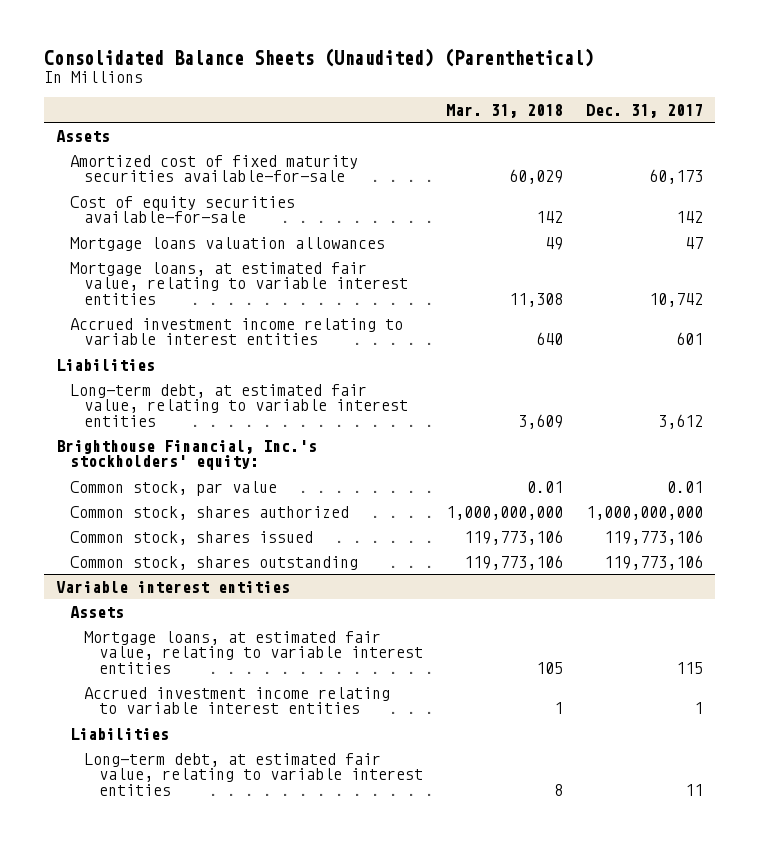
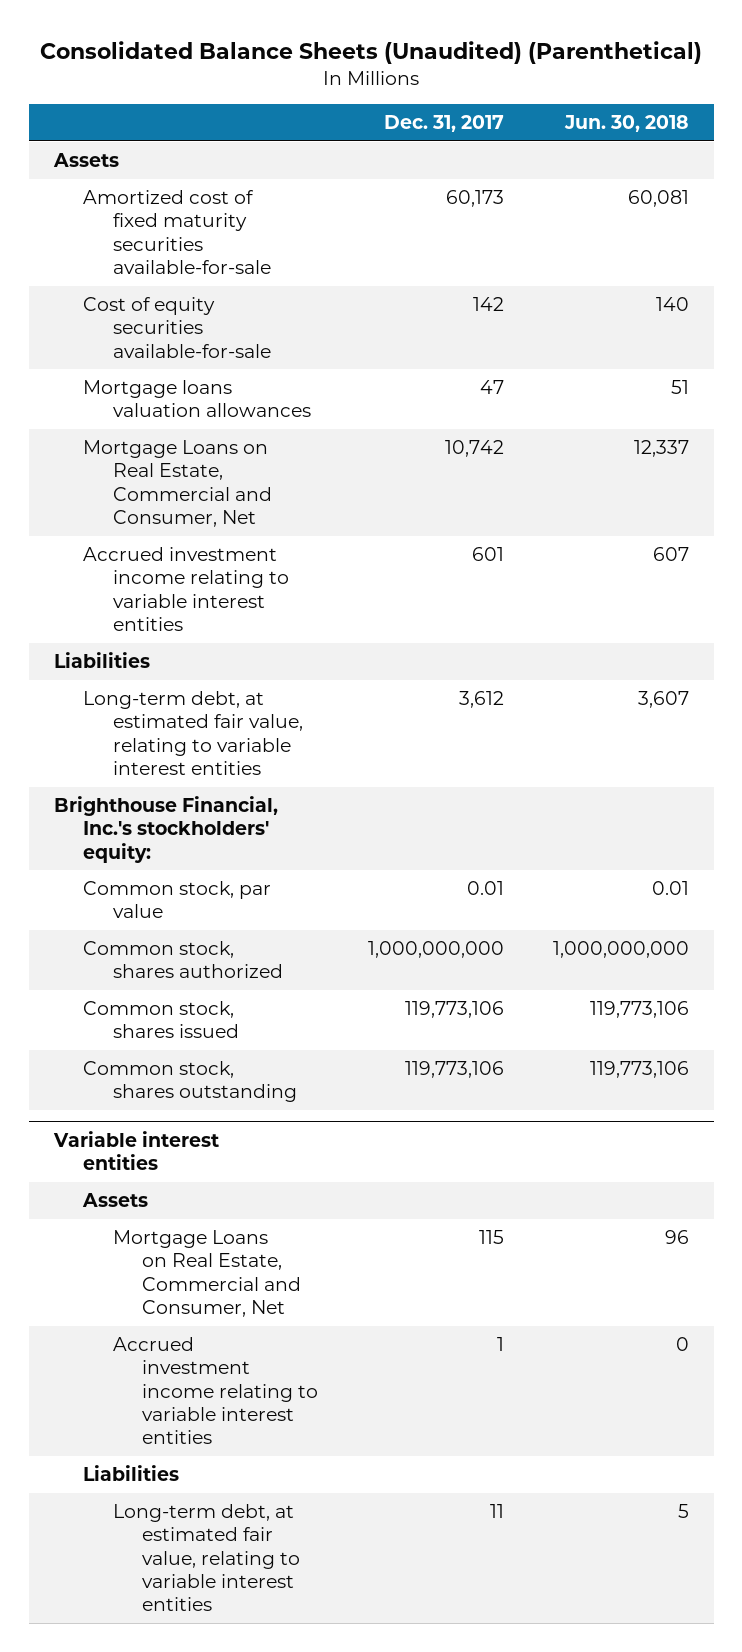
- | Mar. 31, 2018 | Dec. 31, 2017
+ | Dec. 31, 2017 | Jun. 30, 2018
- Mortgage loans, at estimated fair value, relating to variable interest entities | 11,308 | 10,742
+ Mortgage Loans on Real Estate, Commercial and Consumer, Net | 10,742 | 12,337
@ Variable interest entities
- Mortgage loans, at estimated fair value, relating to variable interest entities | 105 | 115
+ Mortgage Loans on Real Estate, Commercial and Consumer, Net | 115 | 96

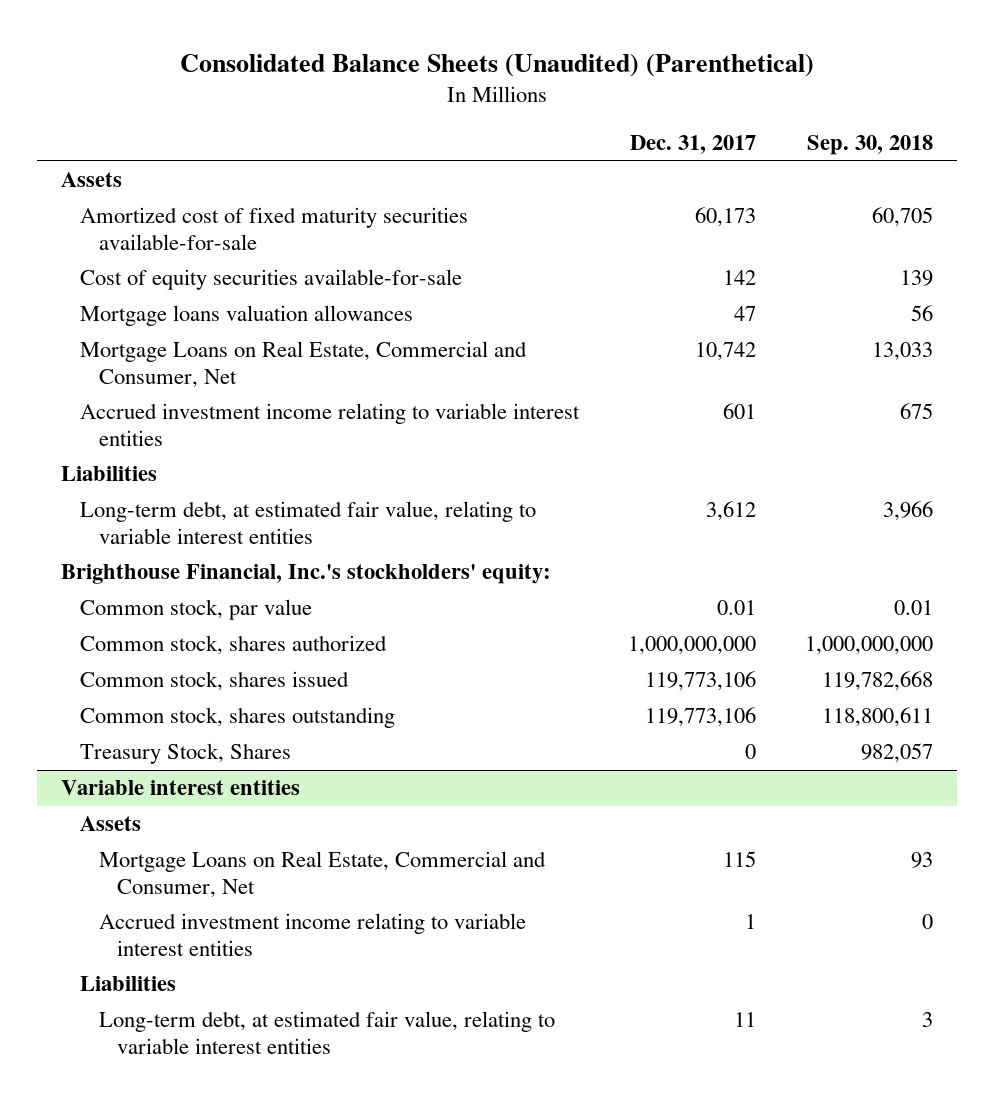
- | Dec. 31, 2017 | Jun. 30, 2018
+ | Dec. 31, 2017 | Sep. 30, 2018
+ Treasury Stock, Shares | 0 | 982,057

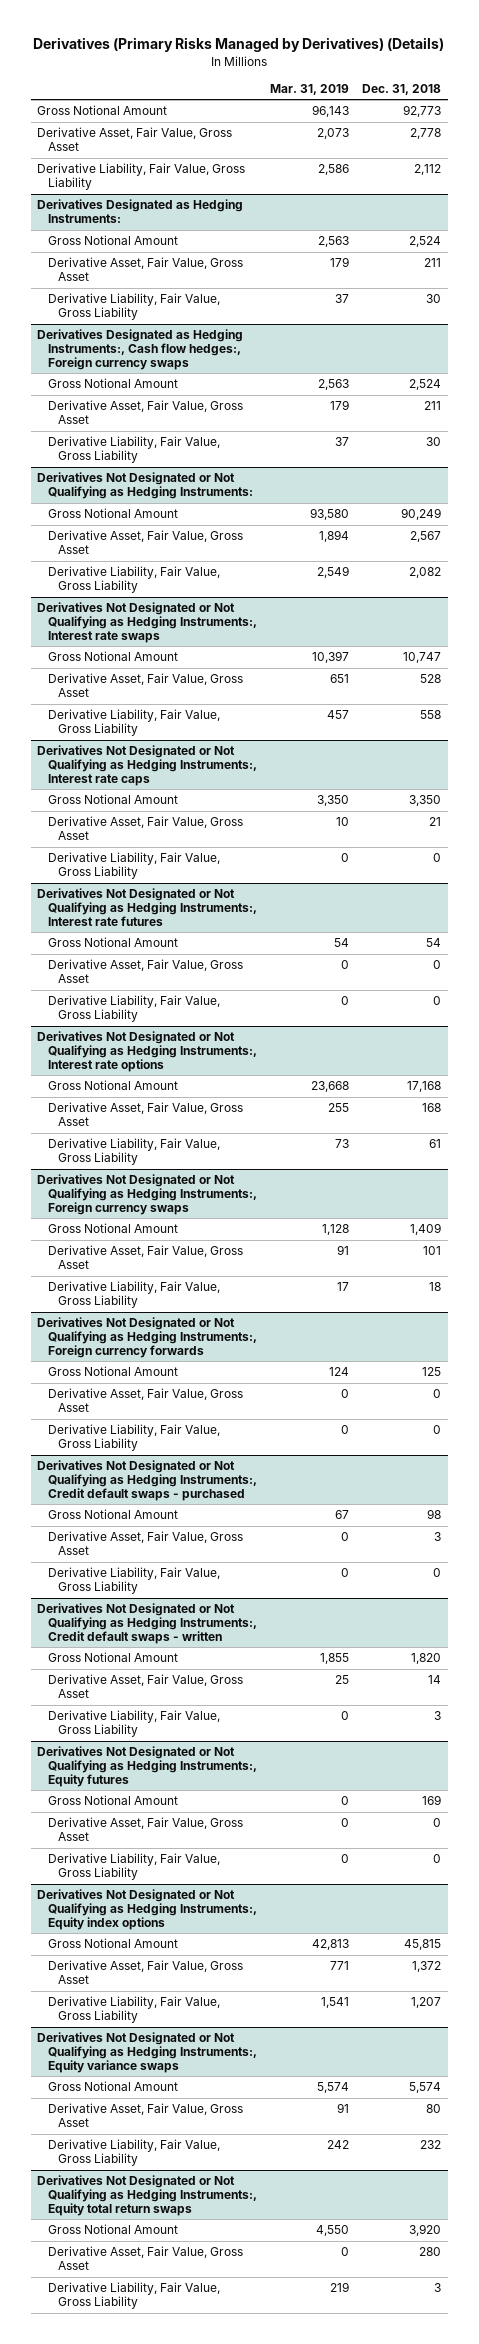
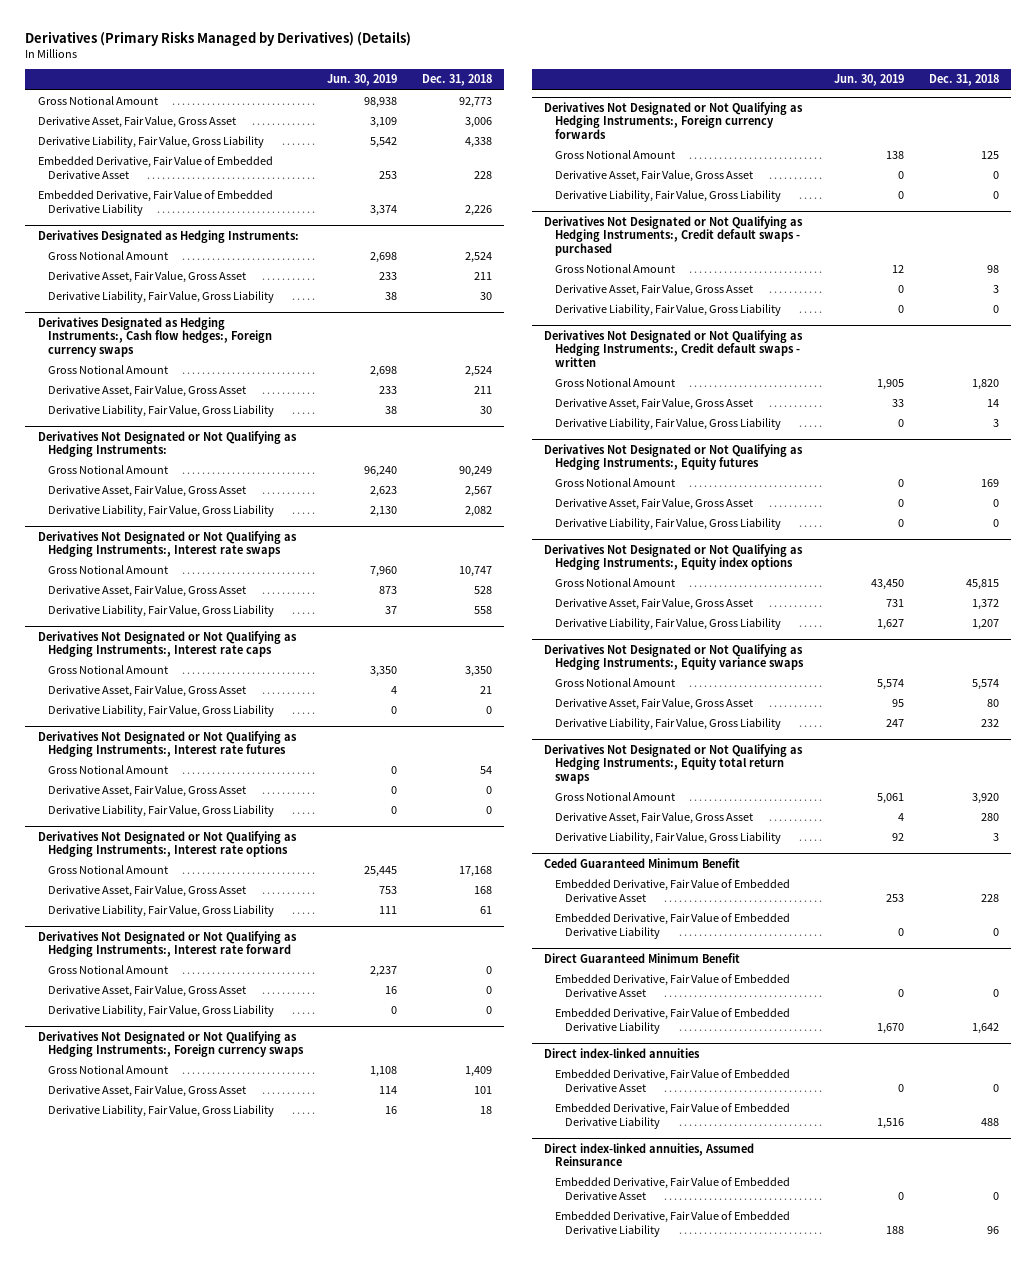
- | Mar. 31, 2019 | Dec. 31, 2018
+ | Jun. 30, 2019 | Dec. 31, 2018
- Derivative Asset, Fair Value, Gross Asset | 2,073 | 2,778
- Derivative Liability, Fair Value, Gross Liability | 2,586 | 2,112
+ Derivative Asset, Fair Value, Gross Asset | 3,109 | 3,006
+ Derivative Liability, Fair Value, Gross Liability | 5,542 | 4,338
+ Embedded Derivative, Fair Value of Embedded Derivative Asset | 253 | 228
+ Embedded Derivative, Fair Value of Embedded Derivative Liability | 3,374 | 2,226
+ Derivatives Not Designated or Not Qualifying as Hedging Instruments:, Interest rate forward
+ Gross Notional Amount | 2,237 | 0
+ Derivative Asset, Fair Value, Gross Asset | 16 | 0
+ Derivative Liability, Fair Value, Gross Liability | 0 | 0
+ Ceded Guaranteed Minimum Benefit
+ Embedded Derivative, Fair Value of Embedded Derivative Asset | 253 | 228
+ Embedded Derivative, Fair Value of Embedded Derivative Liability | 0 | 0
+ Direct Guaranteed Minimum Benefit
+ Embedded Derivative, Fair Value of Embedded Derivative Asset | 0 | 0
+ Embedded Derivative, Fair Value of Embedded Derivative Liability | 1,670 | 1,642
+ Direct index-linked annuities
+ Embedded Derivative, Fair Value of Embedded Derivative Asset | 0 | 0
+ Embedded Derivative, Fair Value of Embedded Derivative Liability | 1,516 | 488
+ Direct index-linked annuities, Assumed Reinsurance
+ Embedded Derivative, Fair Value of Embedded Derivative Asset | 0 | 0
+ Embedded Derivative, Fair Value of Embedded Derivative Liability | 188 | 96

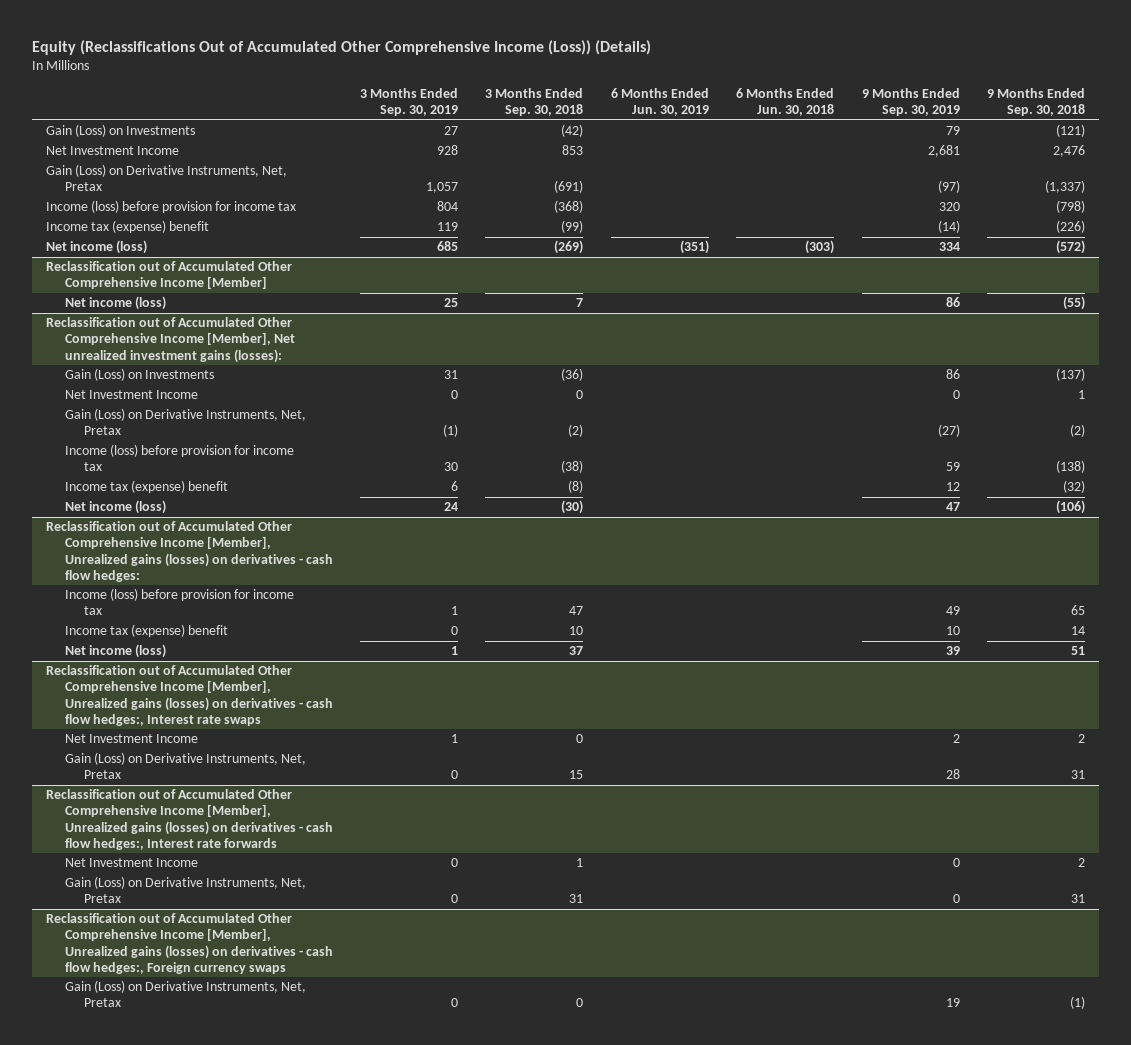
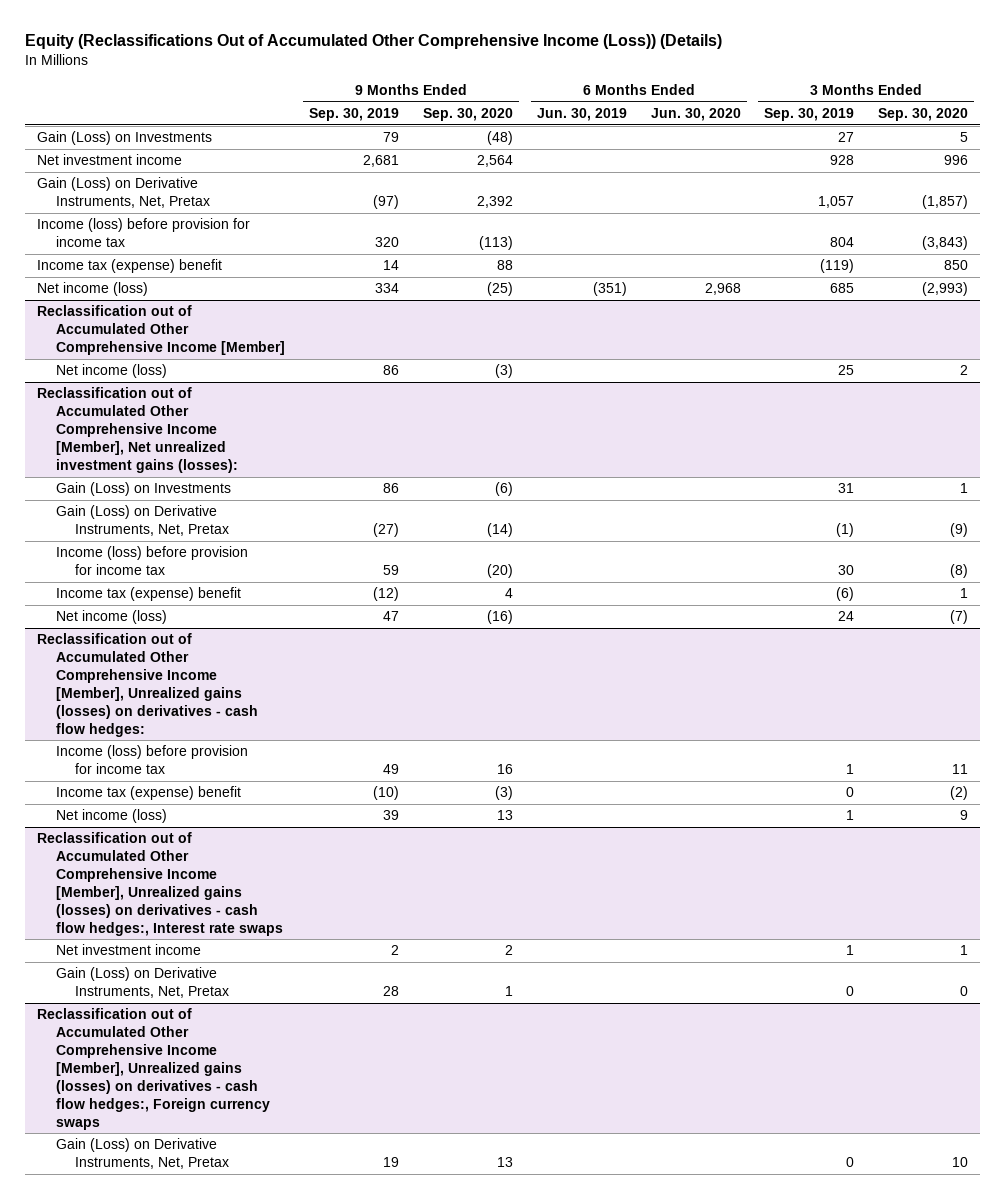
- | 3 Months Ended Sep. 30, 2019 | 3 Months Ended Sep. 30, 2018 | 6 Months Ended Jun. 30, 2019 | 6 Months Ended Jun. 30, 2018 | 9 Months Ended Sep. 30, 2019 | 9 Months Ended Sep. 30, 2018
+ | 9 Months Ended Sep. 30, 2019 | 9 Months Ended Sep. 30, 2020 | 6 Months Ended Jun. 30, 2019 | 6 Months Ended Jun. 30, 2020 | 3 Months Ended Sep. 30, 2019 | 3 Months Ended Sep. 30, 2020
- Net Investment Income | 928 | 853 | | | 2,681 | 2,476
+ Net investment income | 2,681 | 2,564 | | | 928 | 996
- Income tax (expense) benefit | 119 | (99) | | | (14) | (226)
+ Income tax (expense) benefit | 14 | 88 | | | (119) | 850
@ Reclassification out of Accumulated Other Comprehensive Income [Member], Net unrealized investment gains (losses):
- Net Investment Income | 0 | 0 | | | 0 | 1
- Income tax (expense) benefit | 6 | (8) | | | 12 | (32)
+ Income tax (expense) benefit | (12) | 4 | | | (6) | 1
@ Reclassification out of Accumulated Other Comprehensive Income [Member], Unrealized gains (losses) on derivatives - cash flow hedges:
- Income tax (expense) benefit | 0 | 10 | | | 10 | 14
+ Income tax (expense) benefit | (10) | (3) | | | 0 | (2)
@ Reclassification out of Accumulated Other Comprehensive Income [Member], Unrealized gains (losses) on derivatives - cash flow hedges:, Interest rate swaps
- Net Investment Income | 1 | 0 | | | 2 | 2
+ Net investment income | 2 | 2 | | | 1 | 1
- Reclassification out of Accumulated Other Comprehensive Income [Member], Unrealized gains (losses) on derivatives - cash flow hedges:, Interest rate forwards
- Net Investment Income | 0 | 1 | | | 0 | 2
- Gain (Loss) on Derivative Instruments, Net, Pretax | 0 | 31 | | | 0 | 31

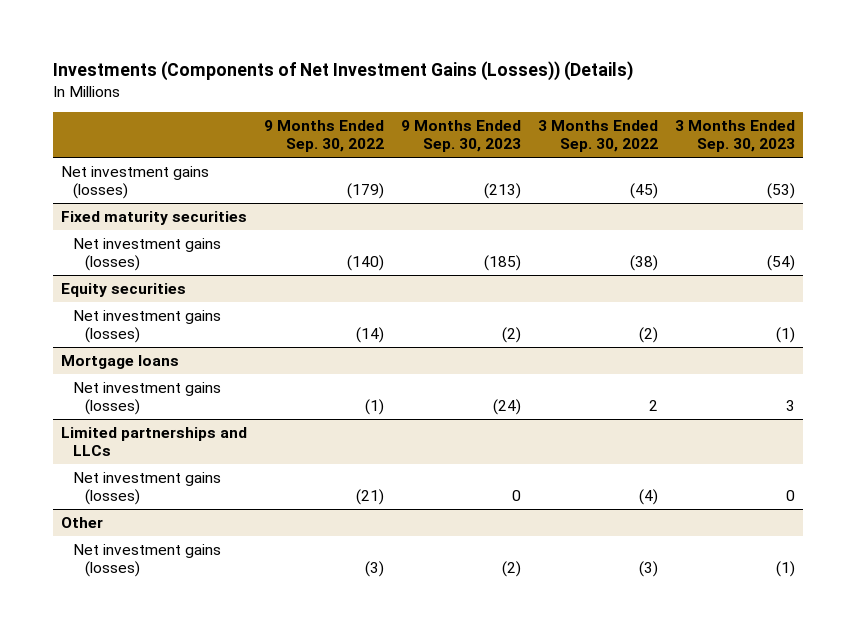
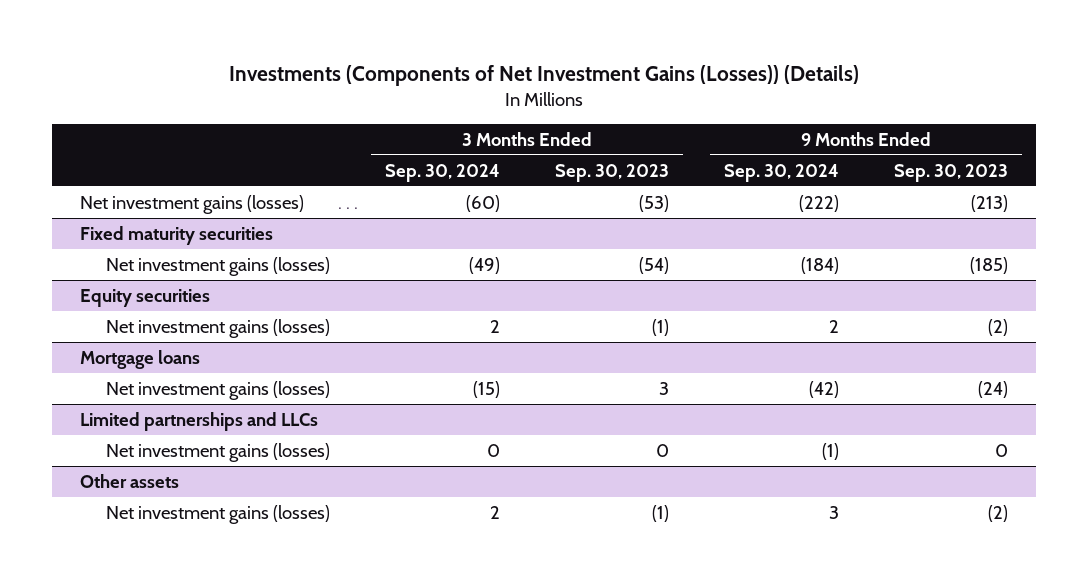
- | 9 Months Ended Sep. 30, 2022 | 9 Months Ended Sep. 30, 2023 | 3 Months Ended Sep. 30, 2022 | 3 Months Ended Sep. 30, 2023
+ | 3 Months Ended Sep. 30, 2024 | 3 Months Ended Sep. 30, 2023 | 9 Months Ended Sep. 30, 2024 | 9 Months Ended Sep. 30, 2023
- Other
+ Other assets

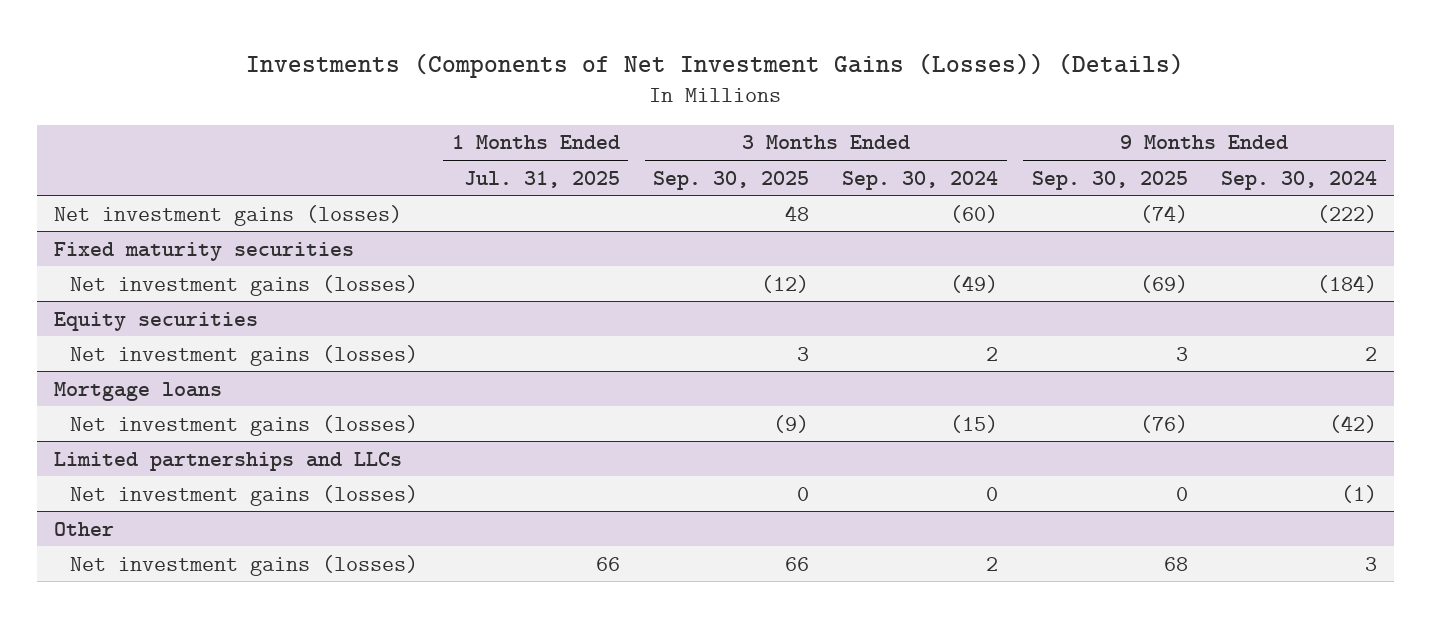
- | 3 Months Ended Sep. 30, 2024 | 3 Months Ended Sep. 30, 2023 | 9 Months Ended Sep. 30, 2024 | 9 Months Ended Sep. 30, 2023
+ | 1 Months Ended Jul. 31, 2025 | 3 Months Ended Sep. 30, 2025 | 3 Months Ended Sep. 30, 2024 | 9 Months Ended Sep. 30, 2025 | 9 Months Ended Sep. 30, 2024
- Other assets
+ Other

